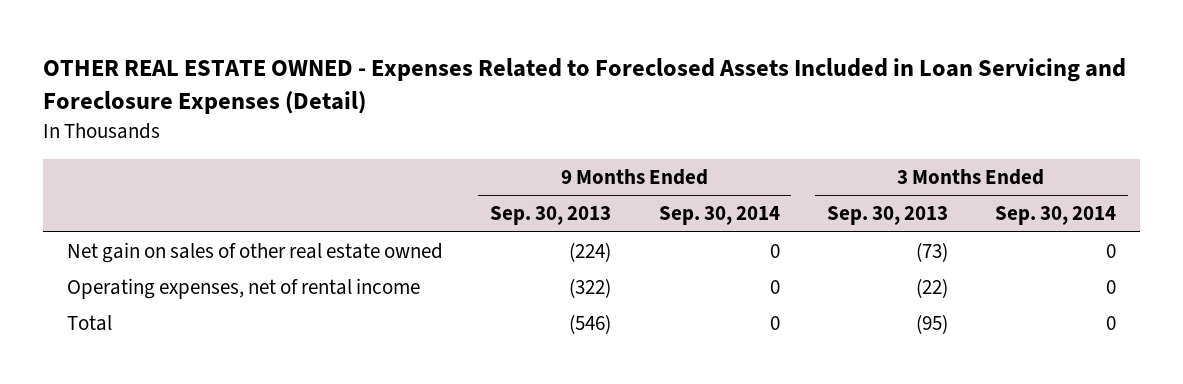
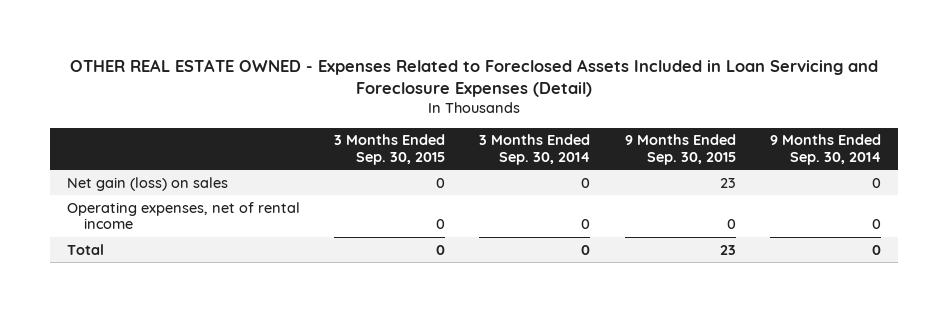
- | 9 Months Ended Sep. 30, 2013 | 9 Months Ended Sep. 30, 2014 | 3 Months Ended Sep. 30, 2013 | 3 Months Ended Sep. 30, 2014
+ | 3 Months Ended Sep. 30, 2015 | 3 Months Ended Sep. 30, 2014 | 9 Months Ended Sep. 30, 2015 | 9 Months Ended Sep. 30, 2014
- Net gain on sales of other real estate owned | (224) | 0 | (73) | 0
+ Net gain (loss) on sales | 0 | 0 | 23 | 0

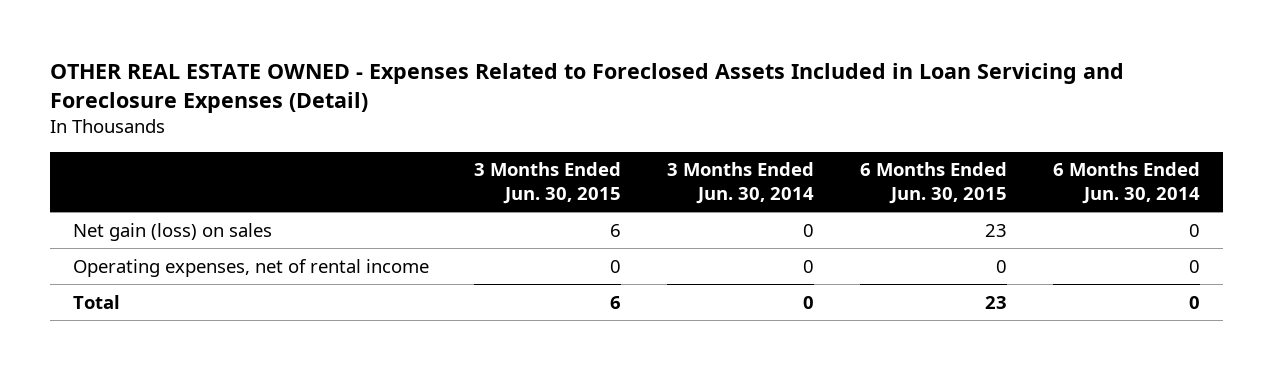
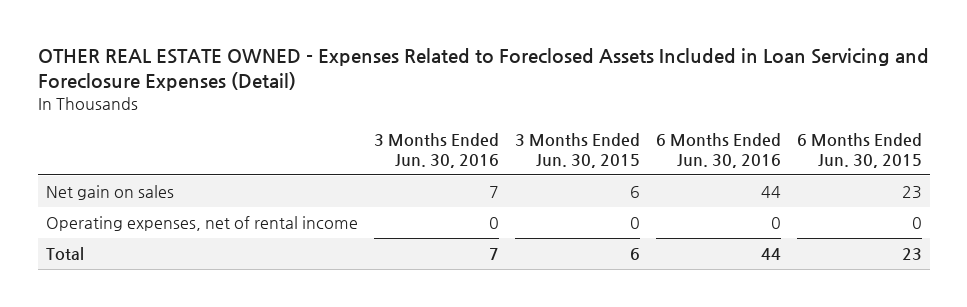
- | 3 Months Ended Jun. 30, 2015 | 3 Months Ended Jun. 30, 2014 | 6 Months Ended Jun. 30, 2015 | 6 Months Ended Jun. 30, 2014
+ | 3 Months Ended Jun. 30, 2016 | 3 Months Ended Jun. 30, 2015 | 6 Months Ended Jun. 30, 2016 | 6 Months Ended Jun. 30, 2015
- Net gain (loss) on sales | 6 | 0 | 23 | 0
+ Net gain on sales | 7 | 6 | 44 | 23

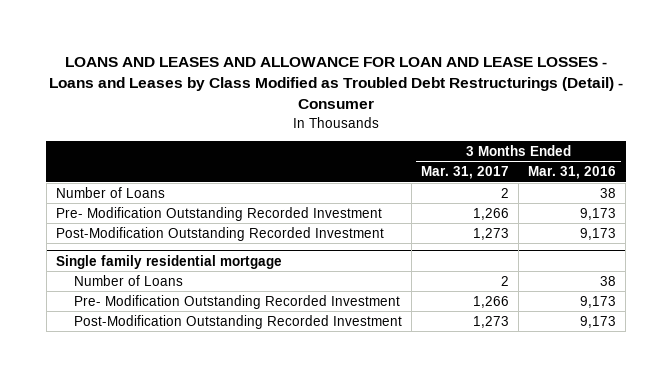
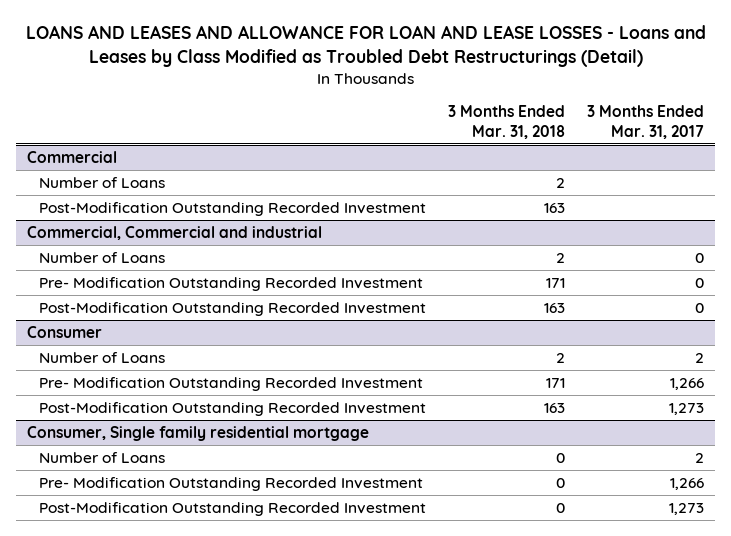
- LOANS AND LEASES AND ALLOWANCE FOR LOAN AND LEASE LOSSES - Loans and Leases by Class Modified as Troubled Debt Restructurings (Detail) - Consumer
+ LOANS AND LEASES AND ALLOWANCE FOR LOAN AND LEASE LOSSES - Loans and Leases by Class Modified as Troubled Debt Restructurings (Detail)
- | 3 Months Ended Mar. 31, 2017 | 3 Months Ended Mar. 31, 2016
+ | 3 Months Ended Mar. 31, 2018 | 3 Months Ended Mar. 31, 2017
+ Commercial
+ Number of Loans | 2 |
+ Post-Modification Outstanding Recorded Investment | 163 |
+ Commercial, Commercial and industrial
+ Number of Loans | 2 | 0
+ Pre- Modification Outstanding Recorded Investment | 171 | 0
+ Post-Modification Outstanding Recorded Investment | 163 | 0
+ Consumer
- Single family residential mortgage
+ Consumer, Single family residential mortgage

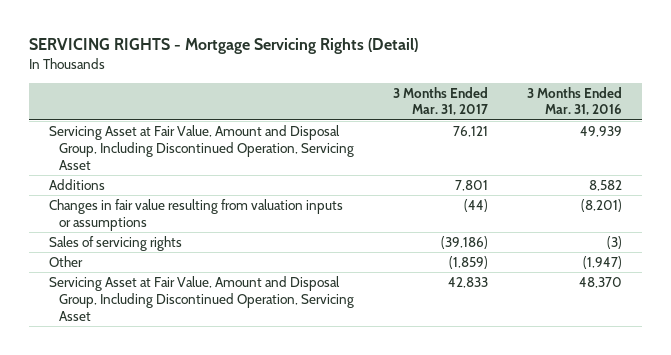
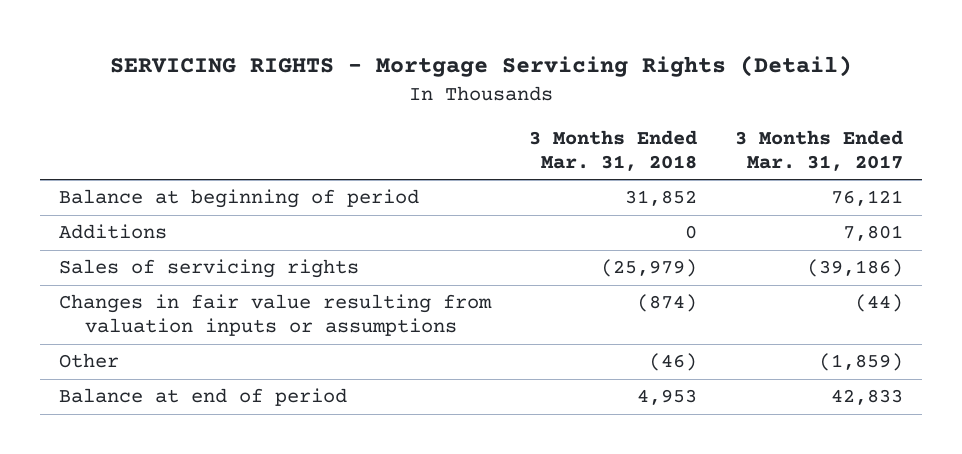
- | 3 Months Ended Mar. 31, 2017 | 3 Months Ended Mar. 31, 2016
+ | 3 Months Ended Mar. 31, 2018 | 3 Months Ended Mar. 31, 2017
- Servicing Asset at Fair Value, Amount and Disposal Group, Including Discontinued Operation, Servicing Asset | 76,121 | 49,939
+ Balance at beginning of period | 31,852 | 76,121
moved down: Changes in fair value resulting from valuation inputs or assumptions | (874) | (44)
- Servicing Asset at Fair Value, Amount and Disposal Group, Including Discontinued Operation, Servicing Asset | 42,833 | 48,370
+ Balance at end of period | 4,953 | 42,833

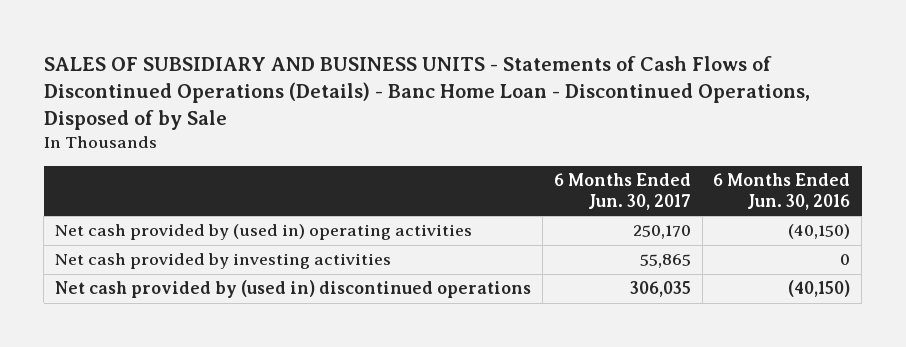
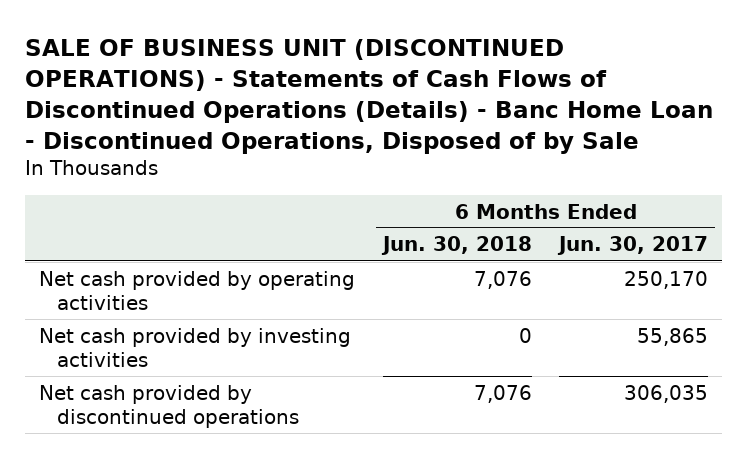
- SALES OF SUBSIDIARY AND BUSINESS UNITS - Statements of Cash Flows of Discontinued Operations (Details) - Banc Home Loan - Discontinued Operations, Disposed of by Sale
+ SALE OF BUSINESS UNIT (DISCONTINUED OPERATIONS) - Statements of Cash Flows of Discontinued Operations (Details) - Banc Home Loan - Discontinued Operations, Disposed of by Sale
- | 6 Months Ended Jun. 30, 2017 | 6 Months Ended Jun. 30, 2016
+ | 6 Months Ended Jun. 30, 2018 | 6 Months Ended Jun. 30, 2017
- Net cash provided by (used in) operating activities | 250,170 | (40,150)
+ Net cash provided by operating activities | 7,076 | 250,170
- Net cash provided by (used in) discontinued operations | 306,035 | (40,150)
+ Net cash provided by discontinued operations | 7,076 | 306,035

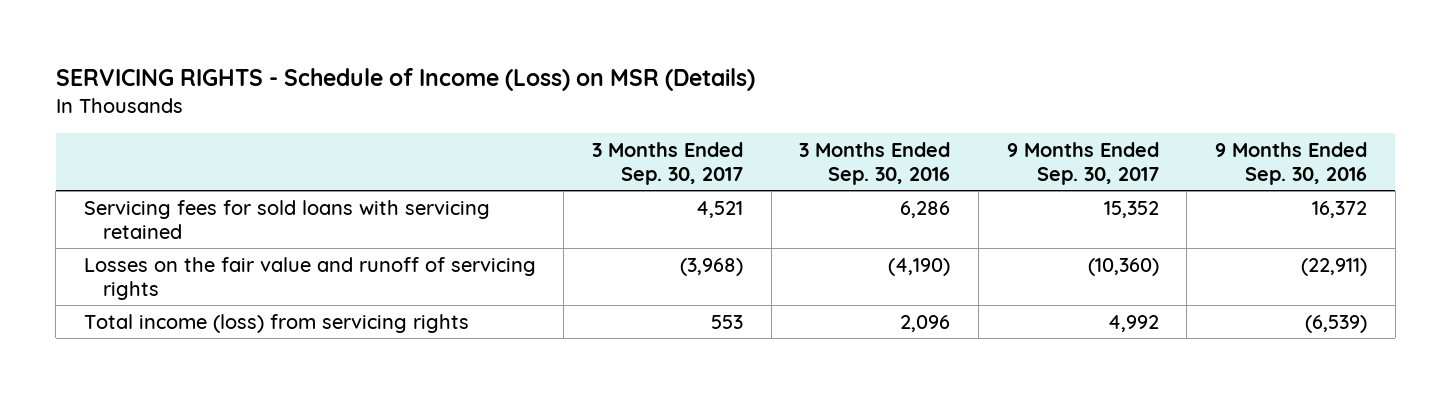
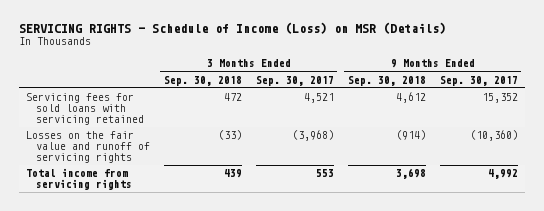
- | 3 Months Ended Sep. 30, 2017 | 3 Months Ended Sep. 30, 2016 | 9 Months Ended Sep. 30, 2017 | 9 Months Ended Sep. 30, 2016
+ | 3 Months Ended Sep. 30, 2018 | 3 Months Ended Sep. 30, 2017 | 9 Months Ended Sep. 30, 2018 | 9 Months Ended Sep. 30, 2017
- Total income (loss) from servicing rights | 553 | 2,096 | 4,992 | (6,539)
+ Total income from servicing rights | 439 | 553 | 3,698 | 4,992

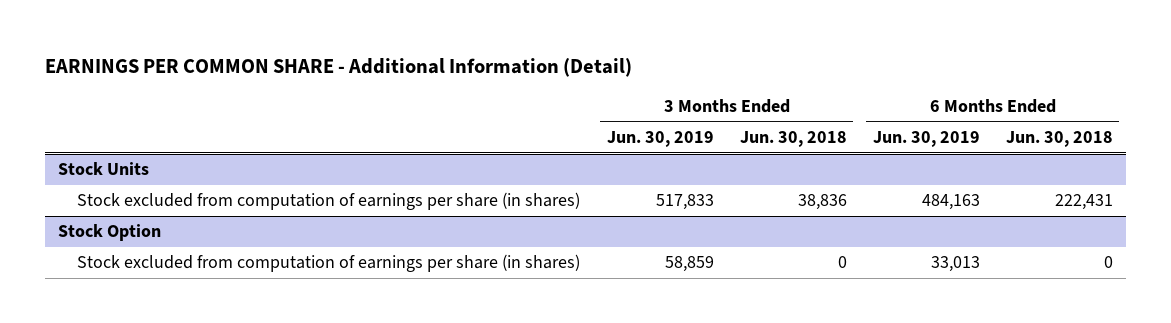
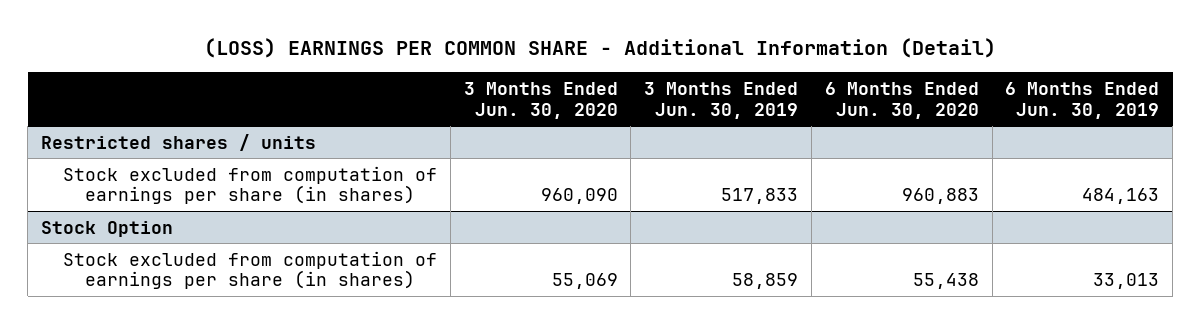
- EARNINGS PER COMMON SHARE - Additional Information (Detail)
+ (LOSS) EARNINGS PER COMMON SHARE - Additional Information (Detail)
- | 3 Months Ended Jun. 30, 2019 | 3 Months Ended Jun. 30, 2018 | 6 Months Ended Jun. 30, 2019 | 6 Months Ended Jun. 30, 2018
+ | 3 Months Ended Jun. 30, 2020 | 3 Months Ended Jun. 30, 2019 | 6 Months Ended Jun. 30, 2020 | 6 Months Ended Jun. 30, 2019
- Stock Units
+ Restricted shares / units

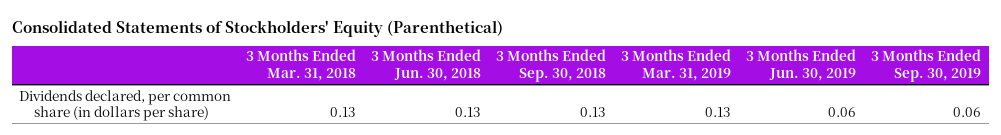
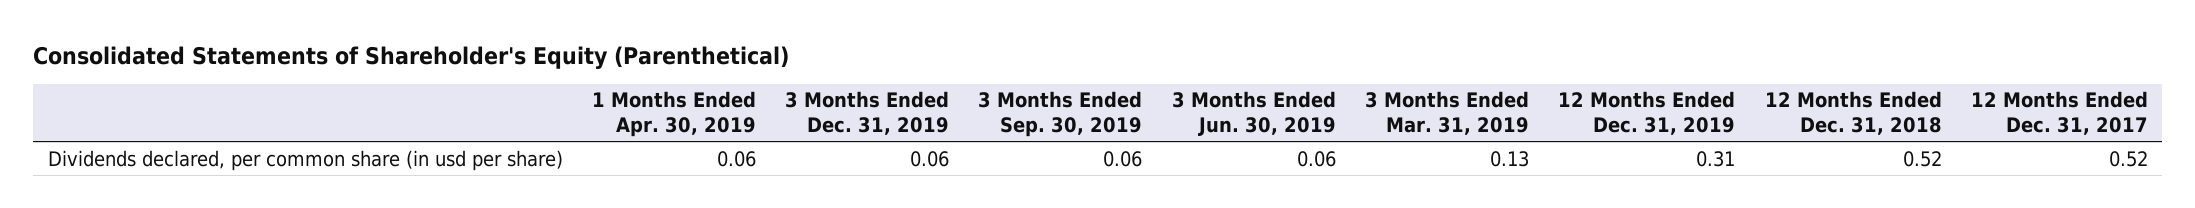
- Consolidated Statements of Stockholders' Equity (Parenthetical)
+ Consolidated Statements of Shareholder's Equity (Parenthetical)
- | 3 Months Ended Mar. 31, 2018 | 3 Months Ended Jun. 30, 2018 | 3 Months Ended Sep. 30, 2018 | 3 Months Ended Mar. 31, 2019 | 3 Months Ended Jun. 30, 2019 | 3 Months Ended Sep. 30, 2019
+ | 1 Months Ended Apr. 30, 2019 | 3 Months Ended Dec. 31, 2019 | 3 Months Ended Sep. 30, 2019 | 3 Months Ended Jun. 30, 2019 | 3 Months Ended Mar. 31, 2019 | 12 Months Ended Dec. 31, 2019 | 12 Months Ended Dec. 31, 2018 | 12 Months Ended Dec. 31, 2017
- Dividends declared, per common share (in dollars per share) | 0.13 | 0.13 | 0.13 | 0.13 | 0.06 | 0.06
+ Dividends declared, per common share (in usd per share) | 0.06 | 0.06 | 0.06 | 0.06 | 0.13 | 0.31 | 0.52 | 0.52

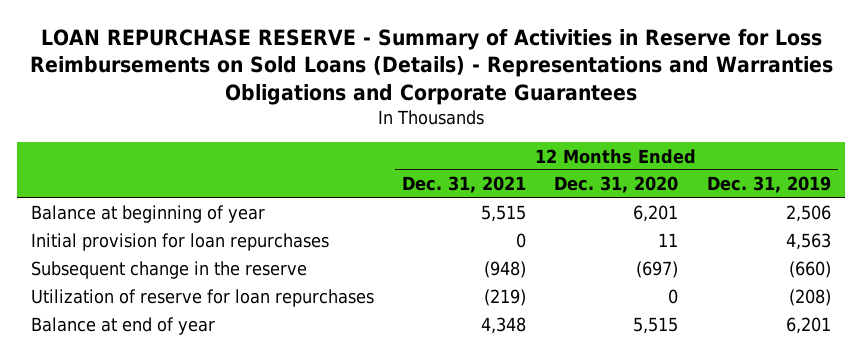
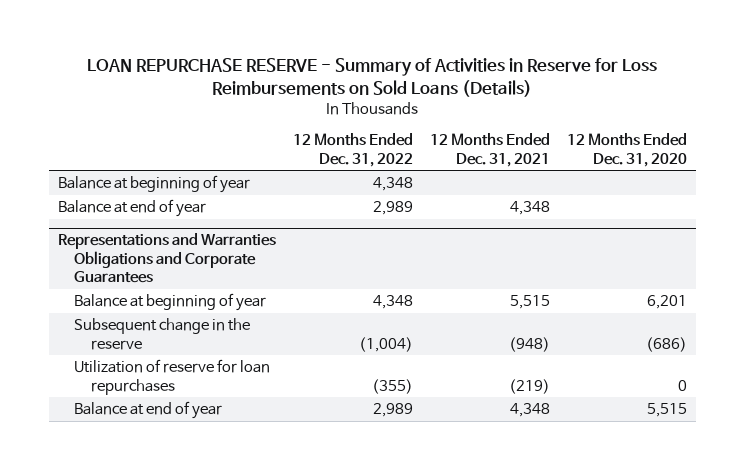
- LOAN REPURCHASE RESERVE - Summary of Activities in Reserve for Loss Reimbursements on Sold Loans (Details) - Representations and Warranties Obligations and Corporate Guarantees
+ LOAN REPURCHASE RESERVE - Summary of Activities in Reserve for Loss Reimbursements on Sold Loans (Details)
- | 12 Months Ended Dec. 31, 2021 | 12 Months Ended Dec. 31, 2020 | 12 Months Ended Dec. 31, 2019
+ | 12 Months Ended Dec. 31, 2022 | 12 Months Ended Dec. 31, 2021 | 12 Months Ended Dec. 31, 2020
+ Balance at beginning of year | 4,348 | |
+ Balance at end of year | 2,989 | 4,348 |
+ Representations and Warranties Obligations and Corporate Guarantees
- Initial provision for loan repurchases | 0 | 11 | 4,563
- Subsequent change in the reserve | (948) | (697) | (660)
+ Subsequent change in the reserve | (1,004) | (948) | (686)

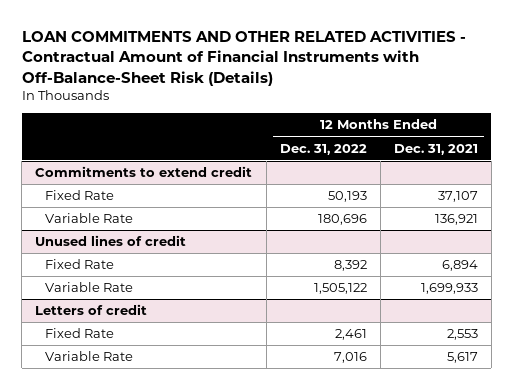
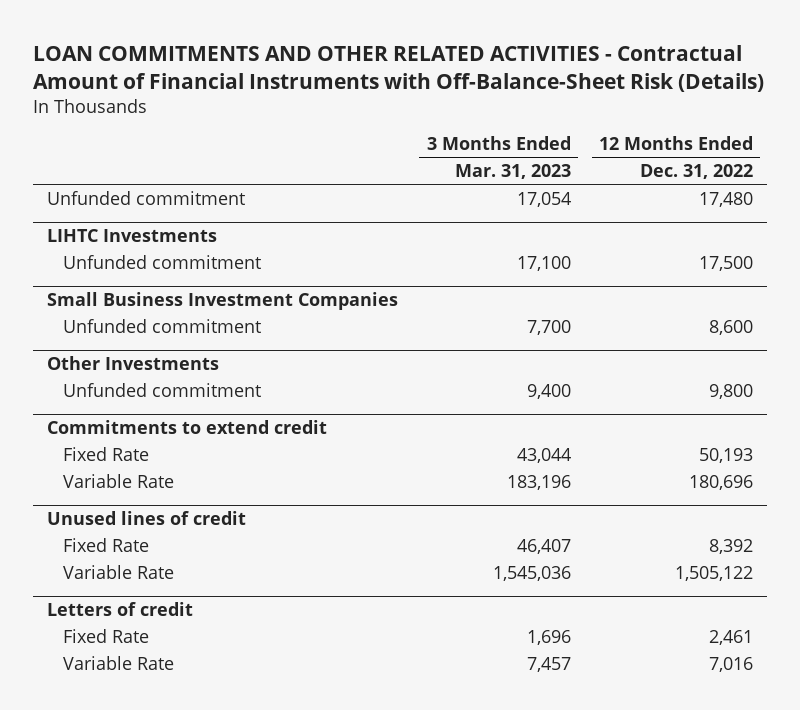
- | 12 Months Ended Dec. 31, 2022 | 12 Months Ended Dec. 31, 2021
+ | 3 Months Ended Mar. 31, 2023 | 12 Months Ended Dec. 31, 2022
+ Unfunded commitment | 17,054 | 17,480
+ LIHTC Investments
+ Unfunded commitment | 17,100 | 17,500
+ Small Business Investment Companies
+ Unfunded commitment | 7,700 | 8,600
+ Other Investments
+ Unfunded commitment | 9,400 | 9,800

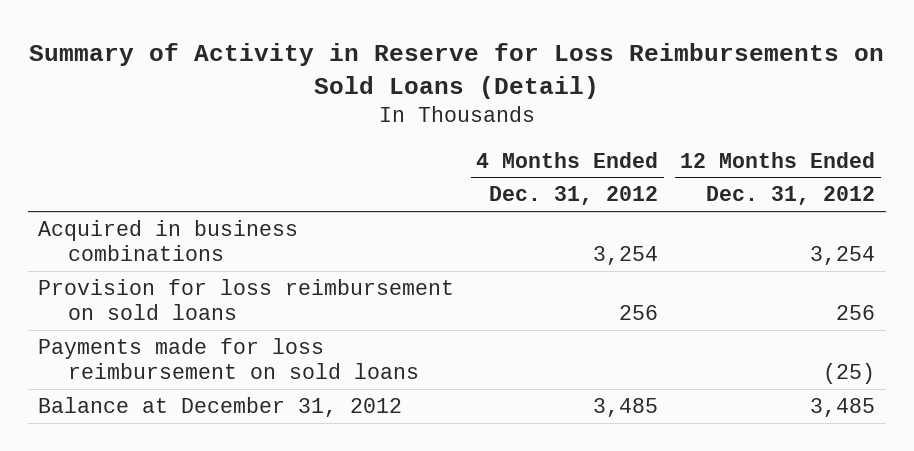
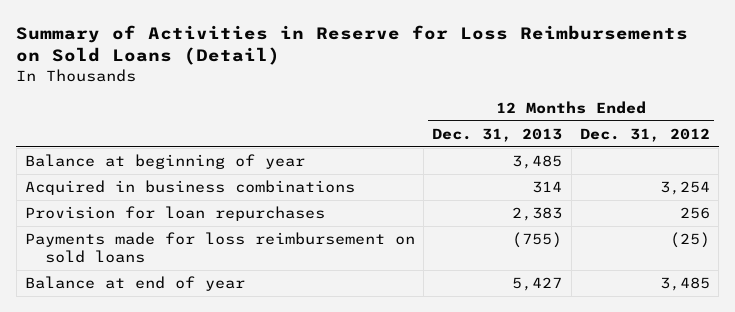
- Summary of Activity in Reserve for Loss Reimbursements on Sold Loans (Detail)
+ Summary of Activities in Reserve for Loss Reimbursements on Sold Loans (Detail)
- | 4 Months Ended Dec. 31, 2012 | 12 Months Ended Dec. 31, 2012
+ | 12 Months Ended Dec. 31, 2013 | 12 Months Ended Dec. 31, 2012
+ Balance at beginning of year | 3,485 |
- Provision for loss reimbursement on sold loans | 256 | 256
+ Provision for loan repurchases | 2,383 | 256
- Balance at December 31, 2012 | 3,485 | 3,485
+ Balance at end of year | 5,427 | 3,485

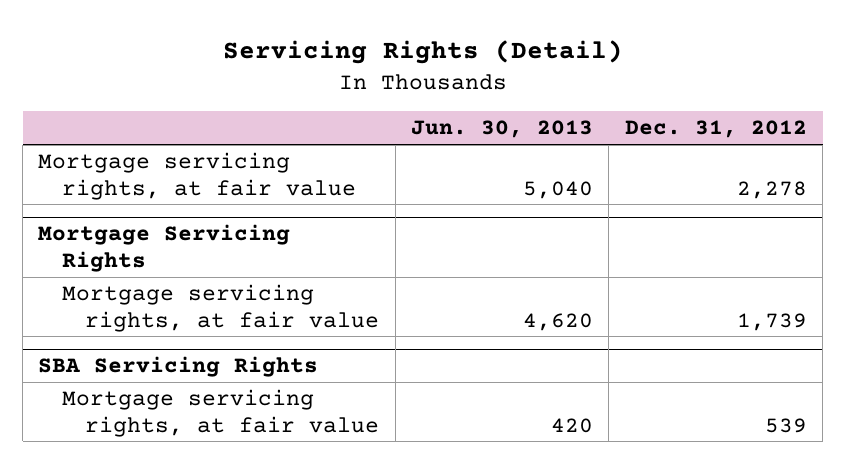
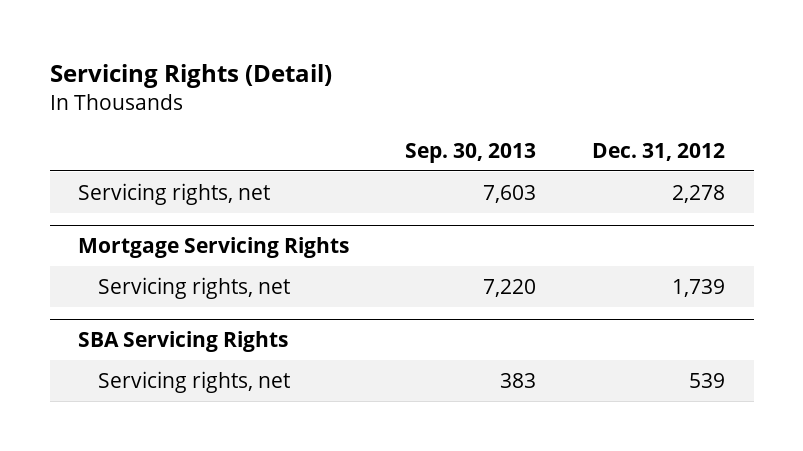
- | Jun. 30, 2013 | Dec. 31, 2012
+ | Sep. 30, 2013 | Dec. 31, 2012
- Mortgage servicing rights, at fair value | 5,040 | 2,278
+ Servicing rights, net | 7,603 | 2,278
@ Mortgage Servicing Rights
- Mortgage servicing rights, at fair value | 4,620 | 1,739
+ Servicing rights, net | 7,220 | 1,739
@ SBA Servicing Rights
- Mortgage servicing rights, at fair value | 420 | 539
+ Servicing rights, net | 383 | 539

